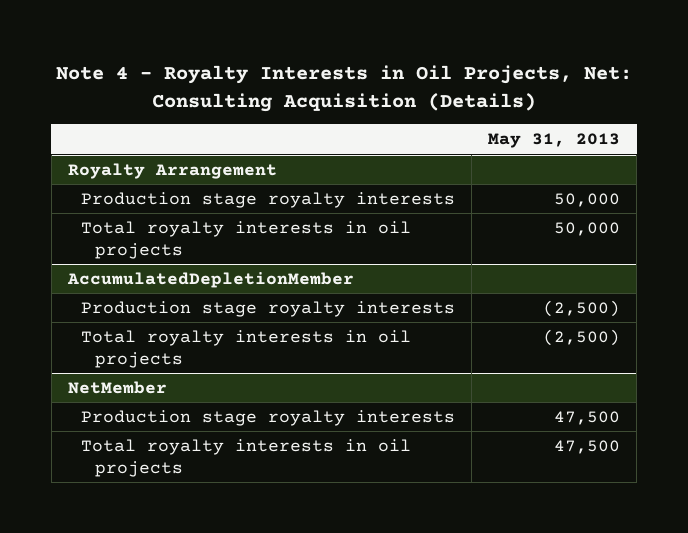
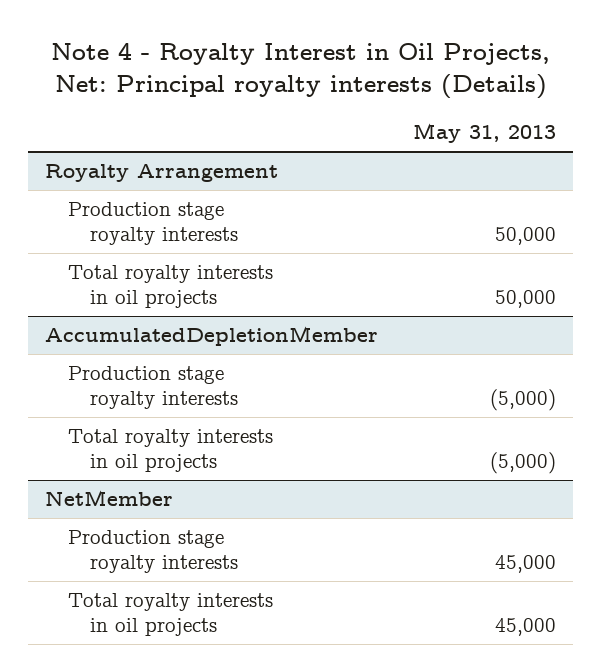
- Note 4 - Royalty Interests in Oil Projects, Net: Consulting Acquisition (Details)
+ Note 4 - Royalty Interest in Oil Projects, Net: Principal royalty interests (Details)
@ AccumulatedDepletionMember
- Production stage royalty interests | (2,500)
- Total royalty interests in oil projects | (2,500)
+ Production stage royalty interests | (5,000)
+ Total royalty interests in oil projects | (5,000)
@ NetMember
- Production stage royalty interests | 47,500
- Total royalty interests in oil projects | 47,500
+ Production stage royalty interests | 45,000
+ Total royalty interests in oil projects | 45,000

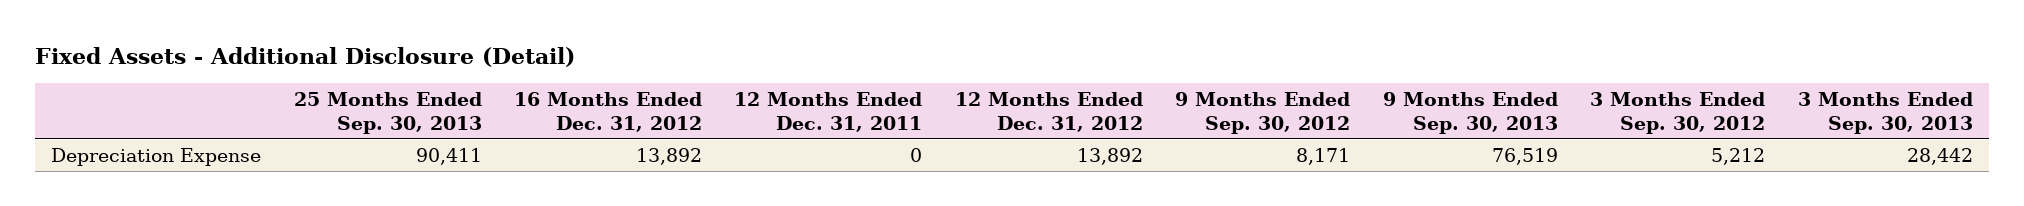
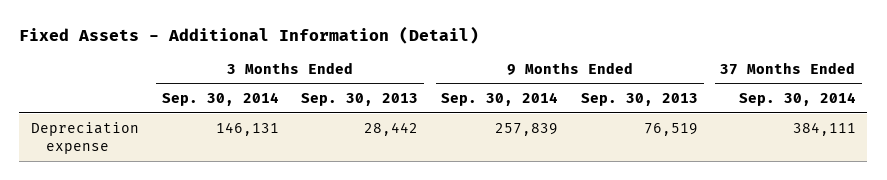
- Fixed Assets - Additional Disclosure (Detail)
+ Fixed Assets - Additional Information (Detail)
- | 25 Months Ended Sep. 30, 2013 | 16 Months Ended Dec. 31, 2012 | 12 Months Ended Dec. 31, 2011 | 12 Months Ended Dec. 31, 2012 | 9 Months Ended Sep. 30, 2012 | 9 Months Ended Sep. 30, 2013 | 3 Months Ended Sep. 30, 2012 | 3 Months Ended Sep. 30, 2013
+ | 3 Months Ended Sep. 30, 2014 | 3 Months Ended Sep. 30, 2013 | 9 Months Ended Sep. 30, 2014 | 9 Months Ended Sep. 30, 2013 | 37 Months Ended Sep. 30, 2014
- Depreciation Expense | 90,411 | 13,892 | 0 | 13,892 | 8,171 | 76,519 | 5,212 | 28,442
+ Depreciation expense | 146,131 | 28,442 | 257,839 | 76,519 | 384,111

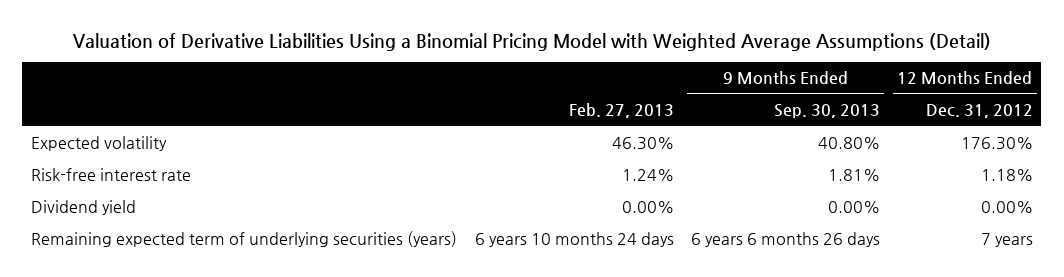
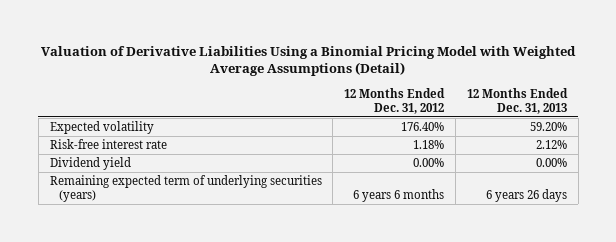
- | Feb. 27, 2013 | 9 Months Ended Sep. 30, 2013 | 12 Months Ended Dec. 31, 2012
+ | 12 Months Ended Dec. 31, 2012 | 12 Months Ended Dec. 31, 2013
- Expected volatility | 46.30% | 40.80% | 176.30%
+ Expected volatility | 176.40% | 59.20%
- Remaining expected term of underlying securities (years) | 6 years 10 months 24 days | 6 years 6 months 26 days | 7 years
+ Remaining expected term of underlying securities (years) | 6 years 6 months | 6 years 26 days

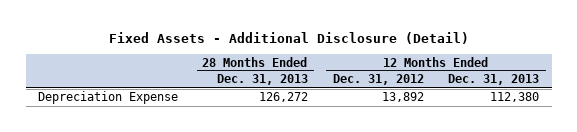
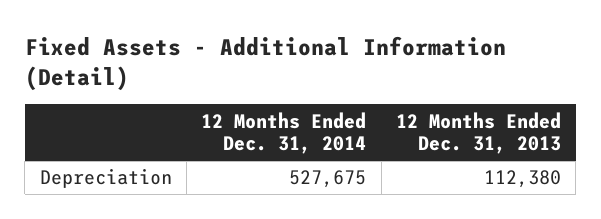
- Fixed Assets - Additional Disclosure (Detail)
+ Fixed Assets - Additional Information (Detail)
- | 28 Months Ended Dec. 31, 2013 | 12 Months Ended Dec. 31, 2012 | 12 Months Ended Dec. 31, 2013
+ | 12 Months Ended Dec. 31, 2014 | 12 Months Ended Dec. 31, 2013
- Depreciation Expense | 126,272 | 13,892 | 112,380
+ Depreciation | 527,675 | 112,380

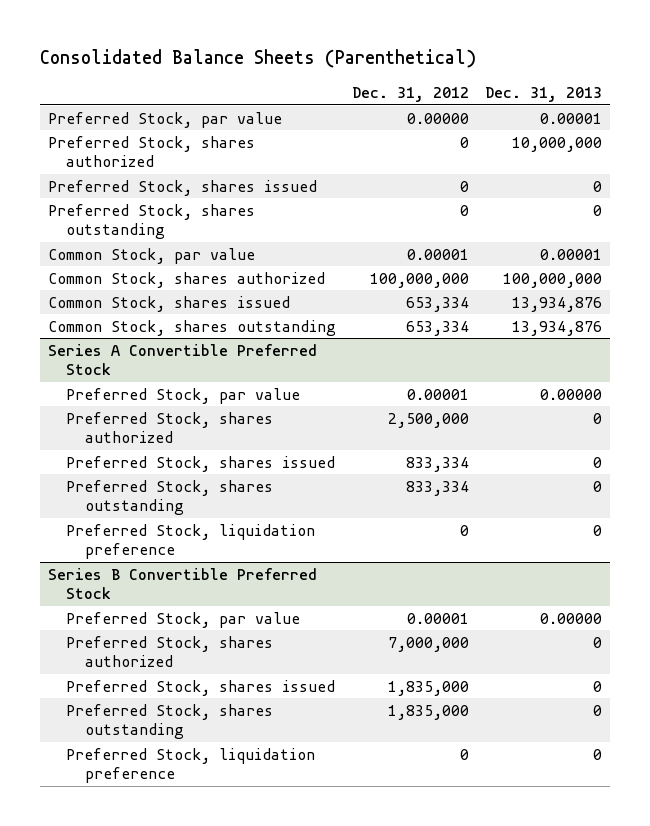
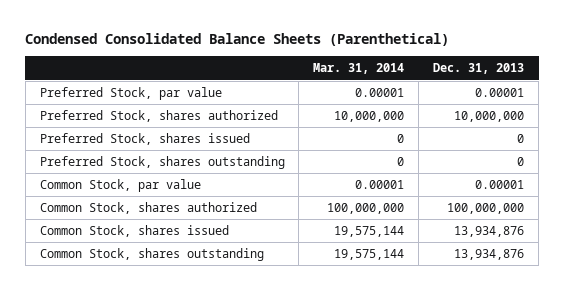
- Consolidated Balance Sheets (Parenthetical)
+ Condensed Consolidated Balance Sheets (Parenthetical)
- | Dec. 31, 2012 | Dec. 31, 2013
+ | Mar. 31, 2014 | Dec. 31, 2013
- Series A Convertible Preferred Stock
- Preferred Stock, par value | 0.00001 | 0.00000
- Preferred Stock, shares authorized | 2,500,000 | 0
- Preferred Stock, shares issued | 833,334 | 0
- Preferred Stock, shares outstanding | 833,334 | 0
- Preferred Stock, liquidation preference | 0 | 0
- Series B Convertible Preferred Stock
- Preferred Stock, par value | 0.00001 | 0.00000
- Preferred Stock, shares authorized | 7,000,000 | 0
- Preferred Stock, shares issued | 1,835,000 | 0
- Preferred Stock, shares outstanding | 1,835,000 | 0
- Preferred Stock, liquidation preference | 0 | 0

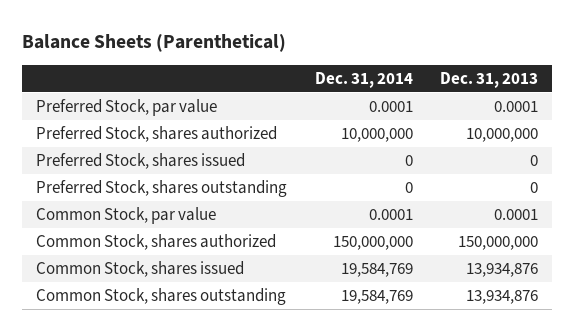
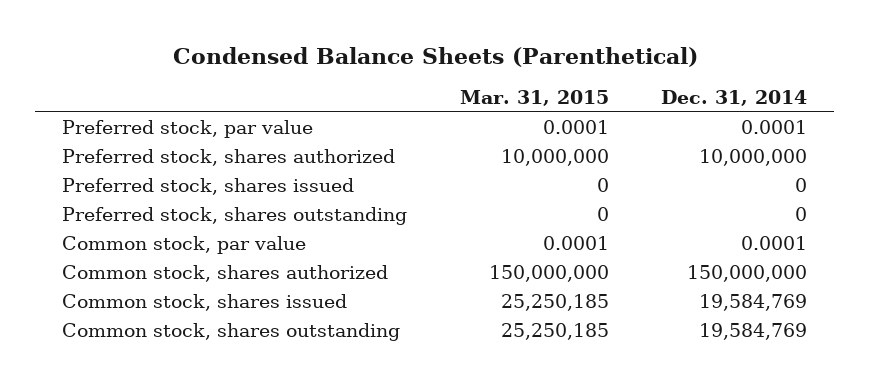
- Balance Sheets (Parenthetical)
+ Condensed Balance Sheets (Parenthetical)
- | Dec. 31, 2014 | Dec. 31, 2013
+ | Mar. 31, 2015 | Dec. 31, 2014
- Preferred Stock, par value | 0.0001 | 0.0001
- Preferred Stock, shares authorized | 10,000,000 | 10,000,000
- Preferred Stock, shares issued | 0 | 0
- Preferred Stock, shares outstanding | 0 | 0
- Common Stock, par value | 0.0001 | 0.0001
- Common Stock, shares authorized | 150,000,000 | 150,000,000
- Common Stock, shares issued | 19,584,769 | 13,934,876
- Common Stock, shares outstanding | 19,584,769 | 13,934,876
+ Preferred stock, par value | 0.0001 | 0.0001
+ Preferred stock, shares authorized | 10,000,000 | 10,000,000
+ Preferred stock, shares issued | 0 | 0
+ Preferred stock, shares outstanding | 0 | 0
+ Common stock, par value | 0.0001 | 0.0001
+ Common stock, shares authorized | 150,000,000 | 150,000,000
+ Common stock, shares issued | 25,250,185 | 19,584,769
+ Common stock, shares outstanding | 25,250,185 | 19,584,769

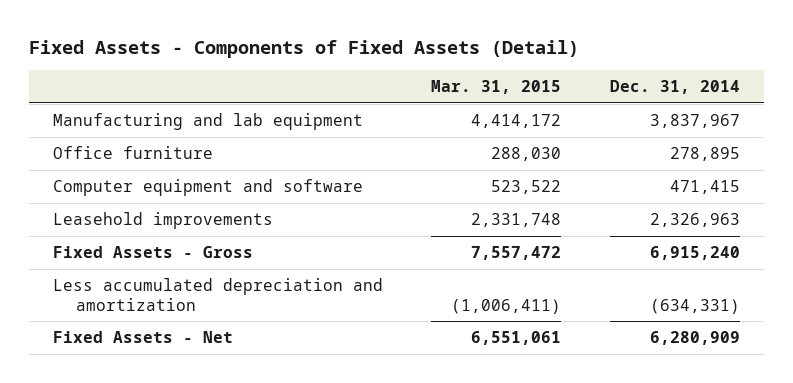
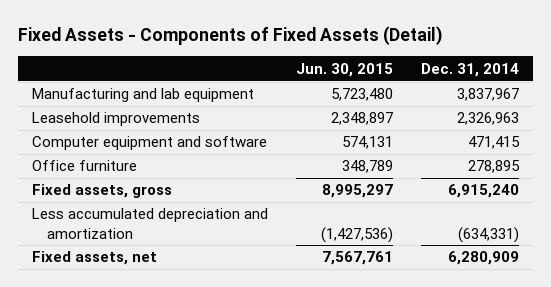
- | Mar. 31, 2015 | Dec. 31, 2014
+ | Jun. 30, 2015 | Dec. 31, 2014
- Fixed Assets - Gross | 7,557,472 | 6,915,240
moved down: Computer equipment and software | 574,131 | 471,415
moved down: Office furniture | 348,789 | 278,895
+ Fixed assets, gross | 8,995,297 | 6,915,240
- Fixed Assets - Net | 6,551,061 | 6,280,909
+ Fixed assets, net | 7,567,761 | 6,280,909

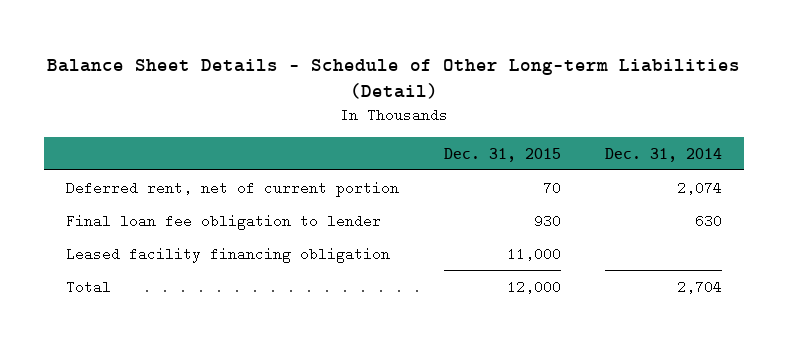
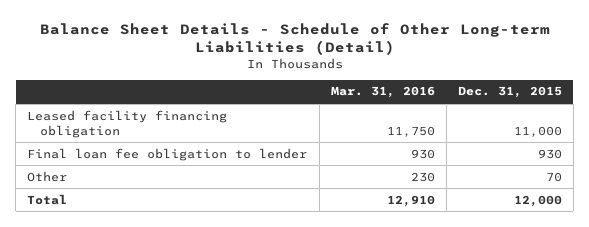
- | Dec. 31, 2015 | Dec. 31, 2014
+ | Mar. 31, 2016 | Dec. 31, 2015
- Deferred rent, net of current portion | 70 | 2,074
moved down: Final loan fee obligation to lender | 930 | 930
+ Other | 230 | 70

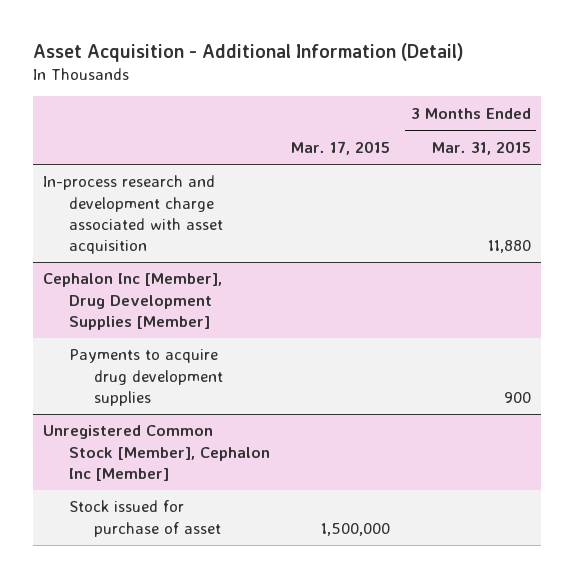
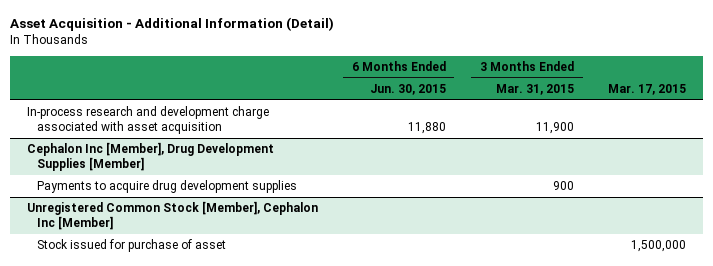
- | Mar. 17, 2015 | 3 Months Ended Mar. 31, 2015
+ | 6 Months Ended Jun. 30, 2015 | 3 Months Ended Mar. 31, 2015 | Mar. 17, 2015
- In-process research and development charge associated with asset acquisition | | 11,880
+ In-process research and development charge associated with asset acquisition | 11,880 | 11,900 |

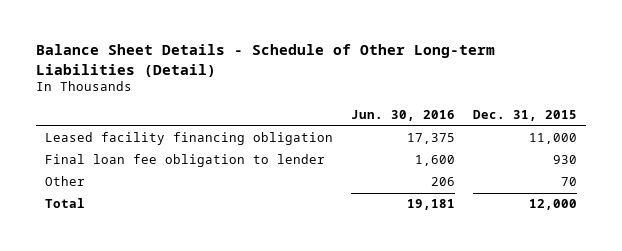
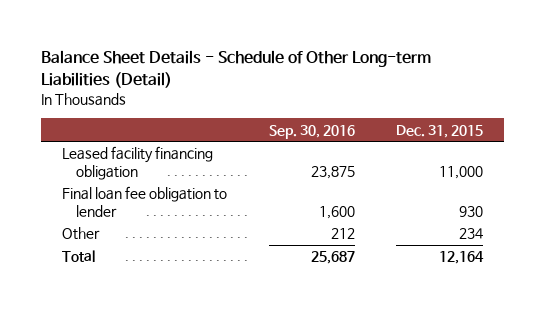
- | Jun. 30, 2016 | Dec. 31, 2015
+ | Sep. 30, 2016 | Dec. 31, 2015
- Other | 206 | 70
- Total | 19,181 | 12,000
+ Other | 212 | 234
+ Total | 25,687 | 12,164

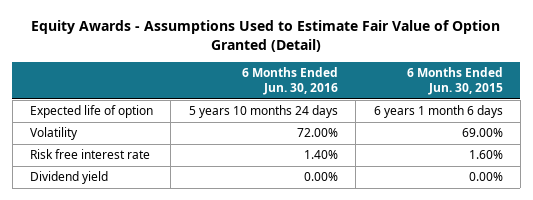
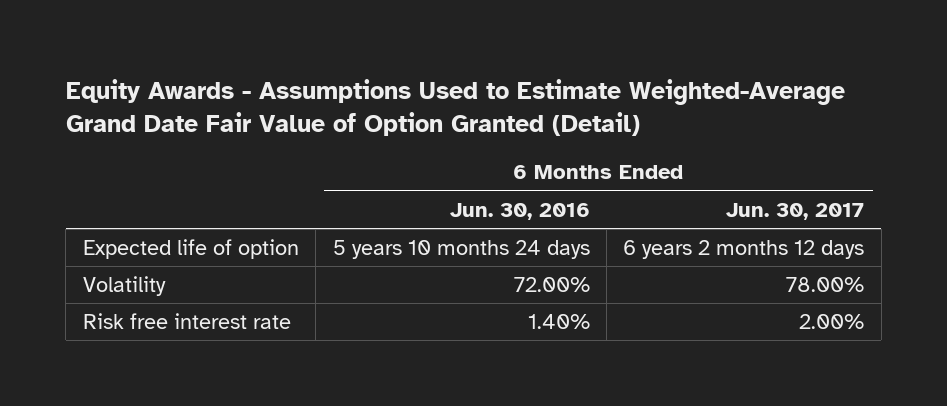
- Equity Awards - Assumptions Used to Estimate Fair Value of Option Granted (Detail)
+ Equity Awards - Assumptions Used to Estimate Weighted-Average Grand Date Fair Value of Option Granted (Detail)
- | 6 Months Ended Jun. 30, 2016 | 6 Months Ended Jun. 30, 2015
+ | 6 Months Ended Jun. 30, 2016 | 6 Months Ended Jun. 30, 2017
- Dividend yield | 0.00% | 0.00%

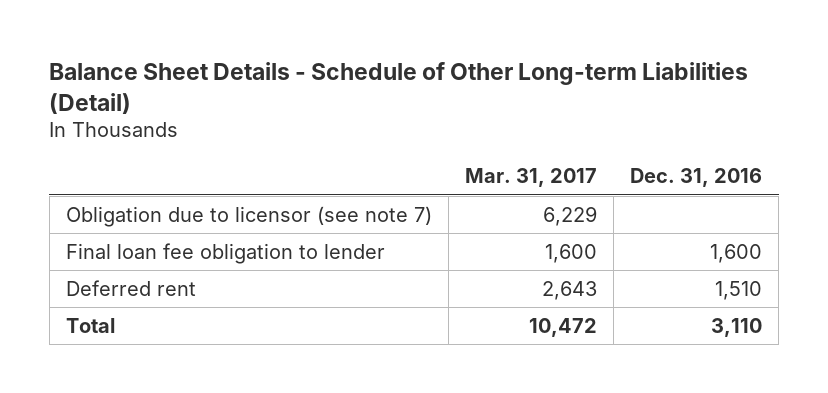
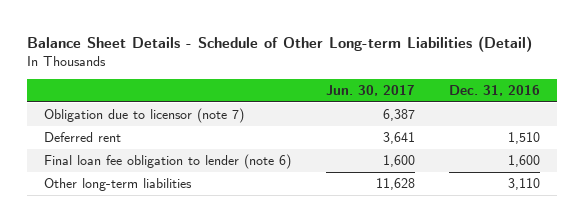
- | Mar. 31, 2017 | Dec. 31, 2016
+ | Jun. 30, 2017 | Dec. 31, 2016
- Obligation due to licensor (see note 7) | 6,229 |
- Final loan fee obligation to lender | 1,600 | 1,600
+ Obligation due to licensor (note 7) | 6,387 |
- Total | 10,472 | 3,110
+ Final loan fee obligation to lender (note 6) | 1,600 | 1,600
+ Other long-term liabilities | 11,628 | 3,110

